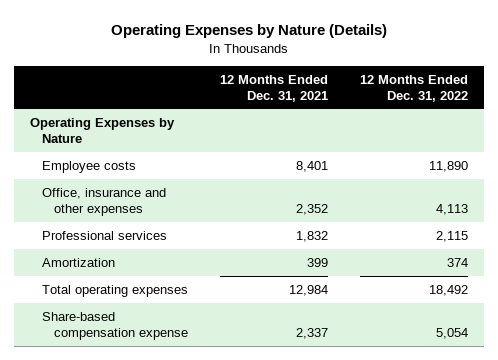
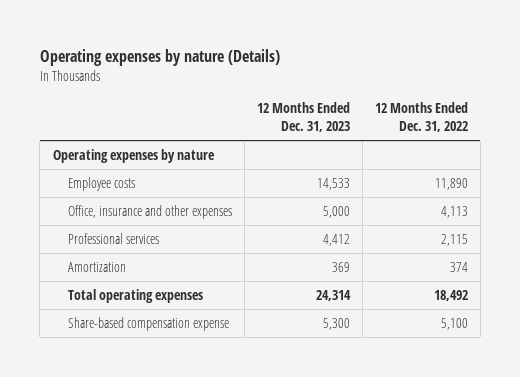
- Operating Expenses by Nature (Details)
+ Operating expenses by nature (Details)
- | 12 Months Ended Dec. 31, 2021 | 12 Months Ended Dec. 31, 2022
+ | 12 Months Ended Dec. 31, 2023 | 12 Months Ended Dec. 31, 2022
- Operating Expenses by Nature
+ Operating expenses by nature
- Share-based compensation expense | 2,337 | 5,054
+ Share-based compensation expense | 5,300 | 5,100

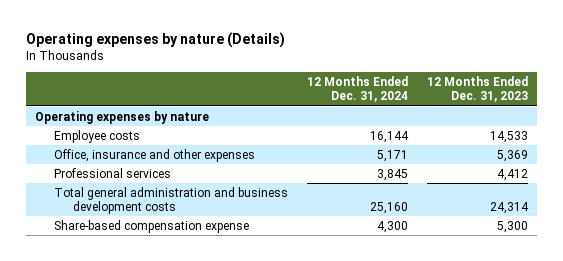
- | 12 Months Ended Dec. 31, 2023 | 12 Months Ended Dec. 31, 2022
+ | 12 Months Ended Dec. 31, 2024 | 12 Months Ended Dec. 31, 2023
- Office, insurance and other expenses | 5,000 | 4,113
+ Office, insurance and other expenses | 5,171 | 5,369
- Amortization | 369 | 374
- Total operating expenses | 24,314 | 18,492
+ Total general administration and business development costs | 25,160 | 24,314

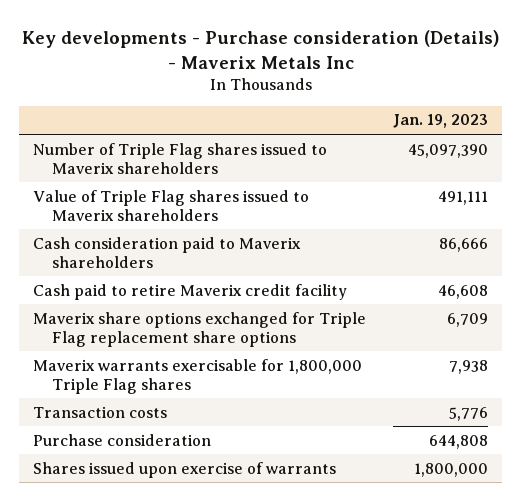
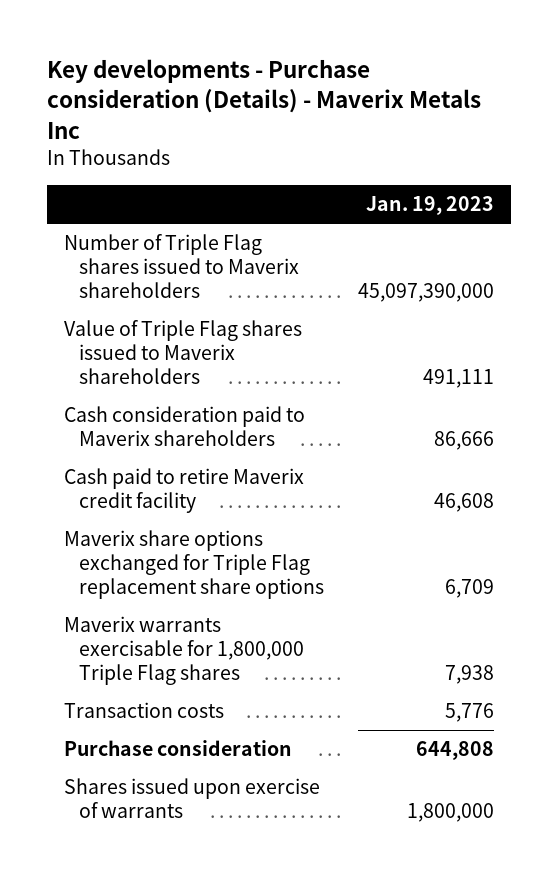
- Number of Triple Flag shares issued to Maverix shareholders | 45,097,390
+ Number of Triple Flag shares issued to Maverix shareholders | 45,097,390,000

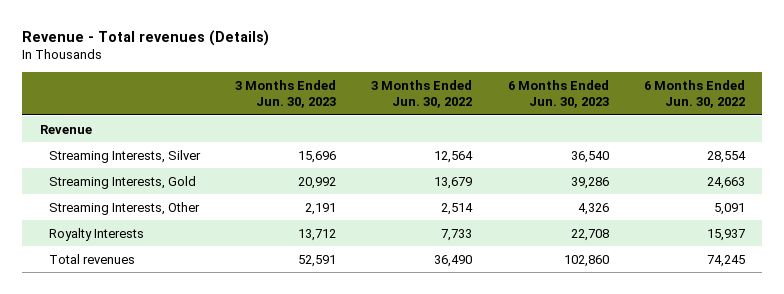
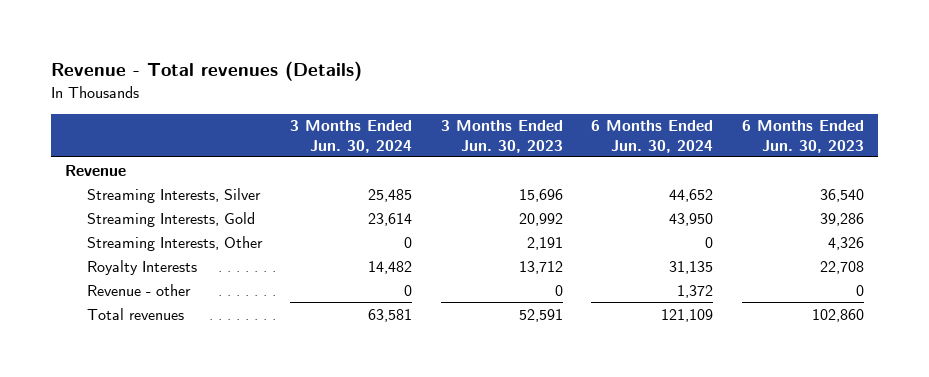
- | 3 Months Ended Jun. 30, 2023 | 3 Months Ended Jun. 30, 2022 | 6 Months Ended Jun. 30, 2023 | 6 Months Ended Jun. 30, 2022
+ | 3 Months Ended Jun. 30, 2024 | 3 Months Ended Jun. 30, 2023 | 6 Months Ended Jun. 30, 2024 | 6 Months Ended Jun. 30, 2023
+ Revenue - other | 0 | 0 | 1,372 | 0

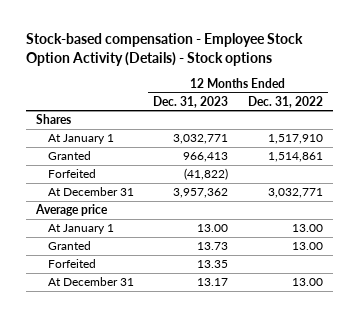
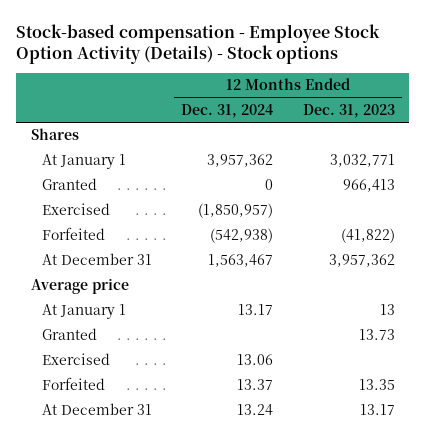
- | 12 Months Ended Dec. 31, 2023 | 12 Months Ended Dec. 31, 2022
+ | 12 Months Ended Dec. 31, 2024 | 12 Months Ended Dec. 31, 2023
+ Exercised | (1,850,957) |
- At January 1 | 13.00 | 13.00
+ At January 1 | 13.17 | 13
+ Exercised | 13.06 |

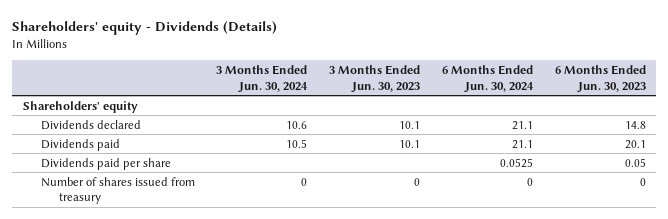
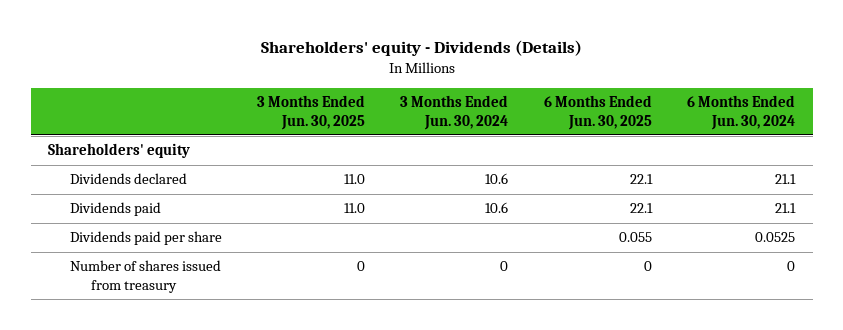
- | 3 Months Ended Jun. 30, 2024 | 3 Months Ended Jun. 30, 2023 | 6 Months Ended Jun. 30, 2024 | 6 Months Ended Jun. 30, 2023
+ | 3 Months Ended Jun. 30, 2025 | 3 Months Ended Jun. 30, 2024 | 6 Months Ended Jun. 30, 2025 | 6 Months Ended Jun. 30, 2024
- Dividends paid | 10.5 | 10.1 | 21.1 | 20.1
+ Dividends paid | 11.0 | 10.6 | 22.1 | 21.1

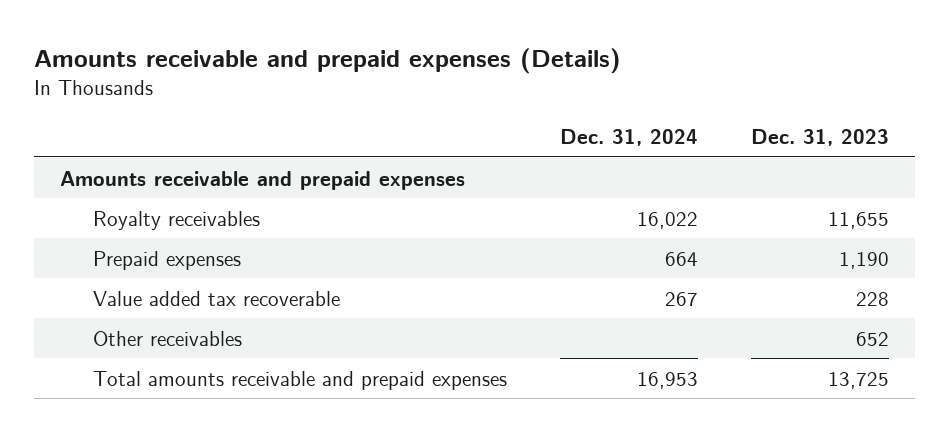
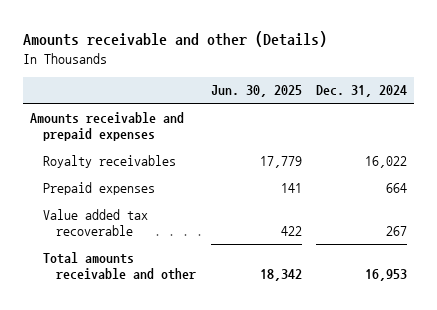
- Amounts receivable and prepaid expenses (Details)
+ Amounts receivable and other (Details)
- | Dec. 31, 2024 | Dec. 31, 2023
+ | Jun. 30, 2025 | Dec. 31, 2024
- Other receivables | | 652
- Total amounts receivable and prepaid expenses | 16,953 | 13,725
+ Total amounts receivable and other | 18,342 | 16,953

